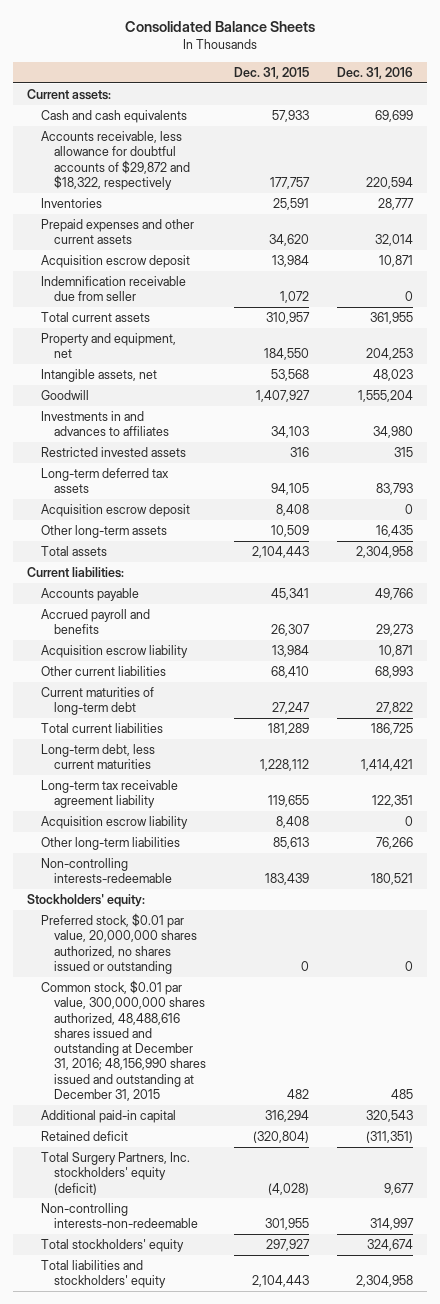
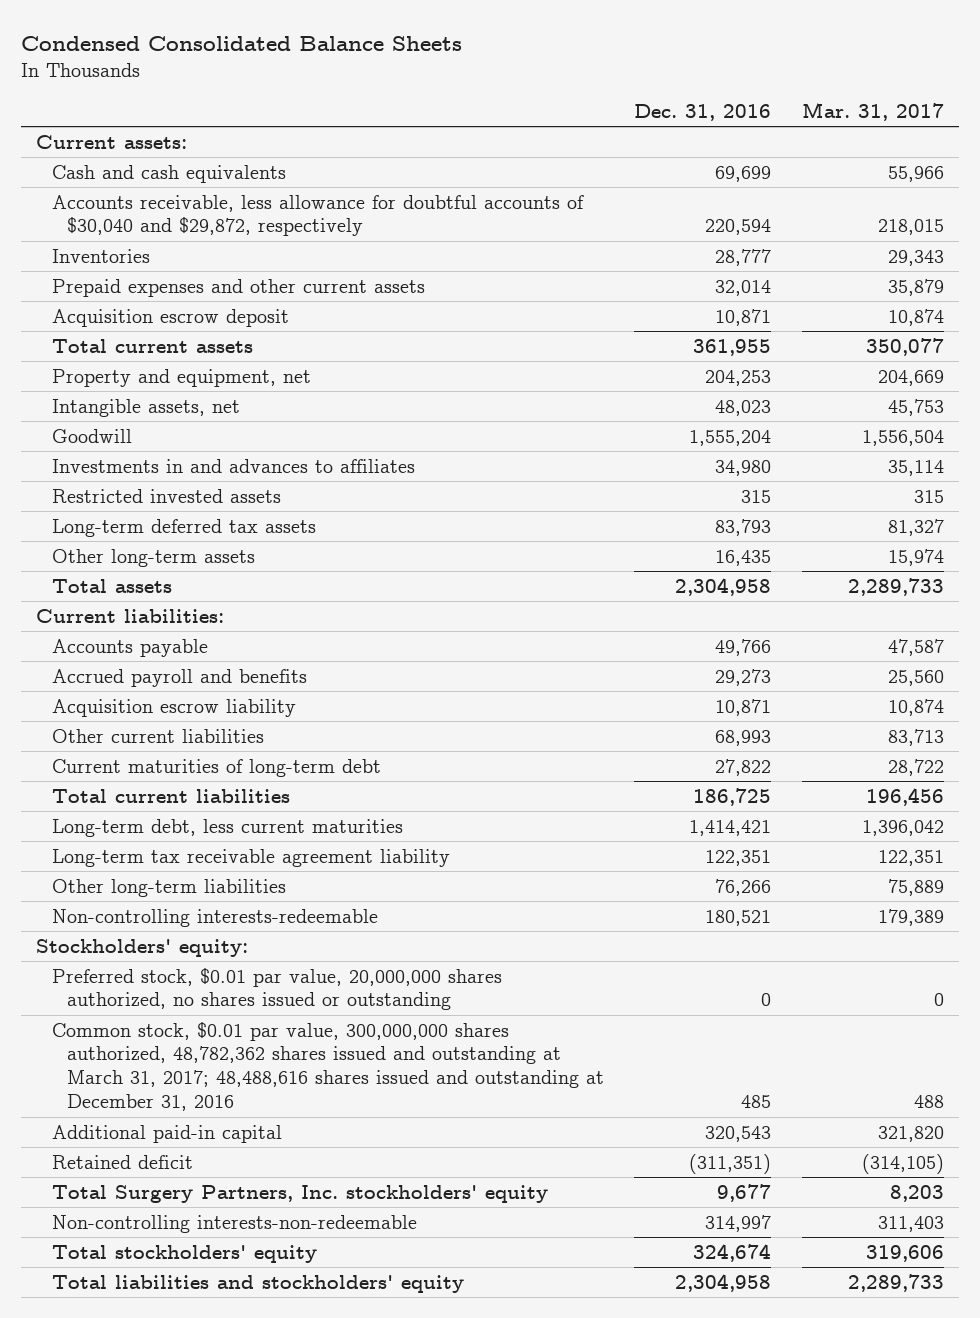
- Consolidated Balance Sheets
+ Condensed Consolidated Balance Sheets
- | Dec. 31, 2015 | Dec. 31, 2016
+ | Dec. 31, 2016 | Mar. 31, 2017
- Accounts receivable, less allowance for doubtful accounts of $29,872 and $18,322, respectively | 177,757 | 220,594
+ Accounts receivable, less allowance for doubtful accounts of $30,040 and $29,872, respectively | 220,594 | 218,015
- Indemnification receivable due from seller | 1,072 | 0
- Acquisition escrow deposit | 8,408 | 0
- Acquisition escrow liability | 8,408 | 0
- Common stock, $0.01 par value, 300,000,000 shares authorized, 48,488,616 shares issued and outstanding at December 31, 2016; 48,156,990 shares issued and outstanding at December 31, 2015 | 482 | 485
+ Common stock, $0.01 par value, 300,000,000 shares authorized, 48,782,362 shares issued and outstanding at March 31, 2017; 48,488,616 shares issued and outstanding at December 31, 2016 | 485 | 488
- Total Surgery Partners, Inc. stockholders' equity (deficit) | (4,028) | 9,677
+ Total Surgery Partners, Inc. stockholders' equity | 9,677 | 8,203

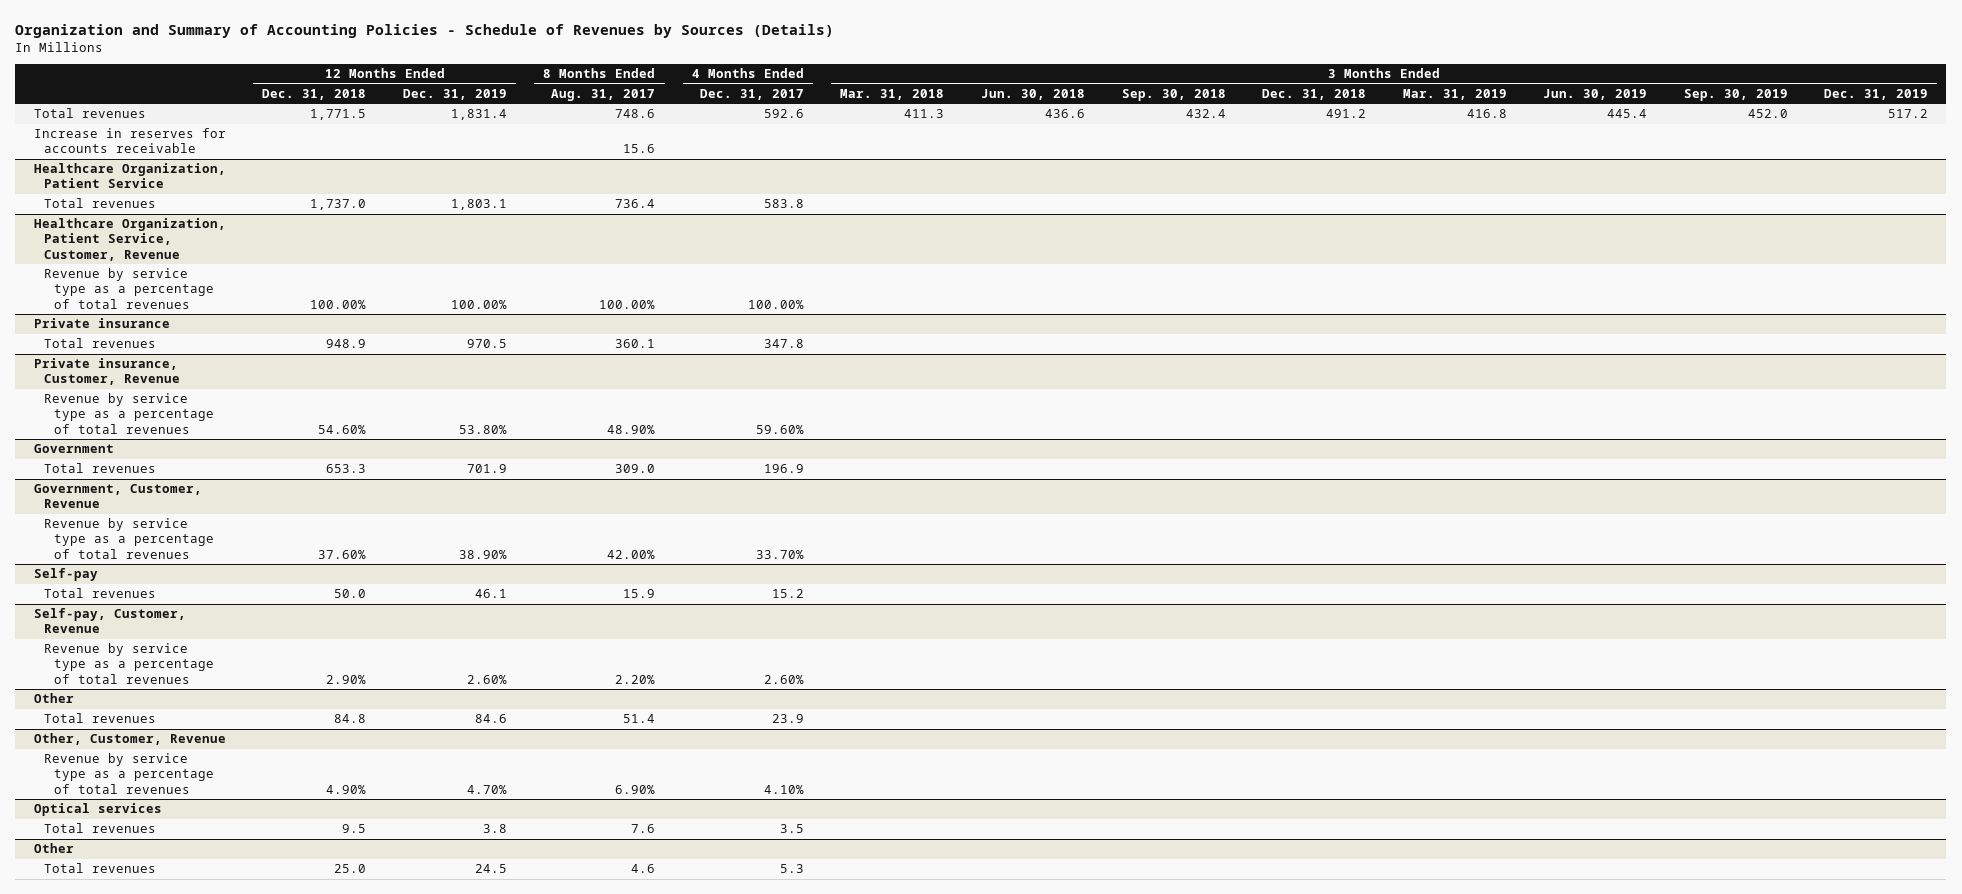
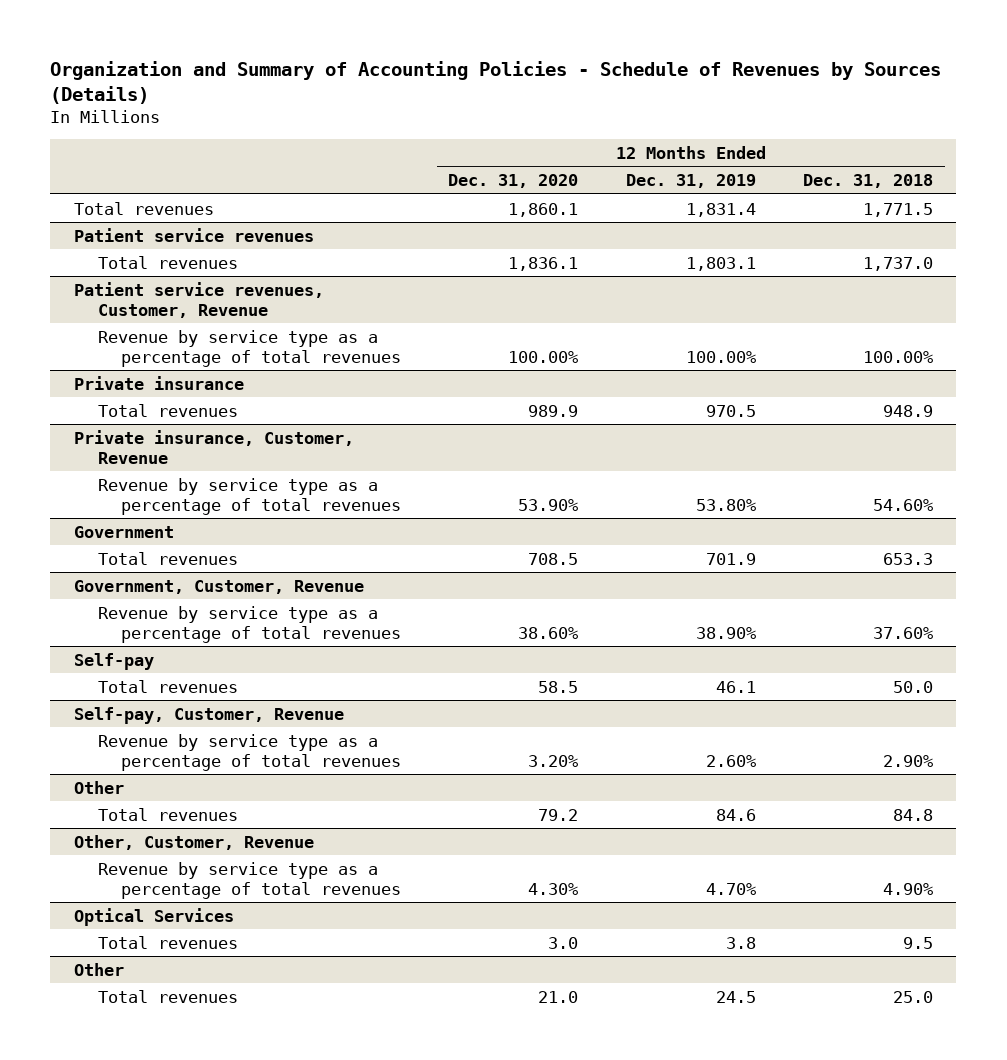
- | 12 Months Ended Dec. 31, 2018 | 12 Months Ended Dec. 31, 2019 | 8 Months Ended Aug. 31, 2017 | 4 Months Ended Dec. 31, 2017 | 3 Months Ended Mar. 31, 2018 | 3 Months Ended Jun. 30, 2018 | 3 Months Ended Sep. 30, 2018 | 3 Months Ended Dec. 31, 2018 | 3 Months Ended Mar. 31, 2019 | 3 Months Ended Jun. 30, 2019 | 3 Months Ended Sep. 30, 2019 | 3 Months Ended Dec. 31, 2019
+ | 12 Months Ended Dec. 31, 2020 | 12 Months Ended Dec. 31, 2019 | 12 Months Ended Dec. 31, 2018
- Increase in reserves for accounts receivable | | | 15.6 | | | | | | | | |
- Healthcare Organization, Patient Service
+ Patient service revenues
- Healthcare Organization, Patient Service, Customer, Revenue
+ Patient service revenues, Customer, Revenue
- Optical services
+ Optical Services

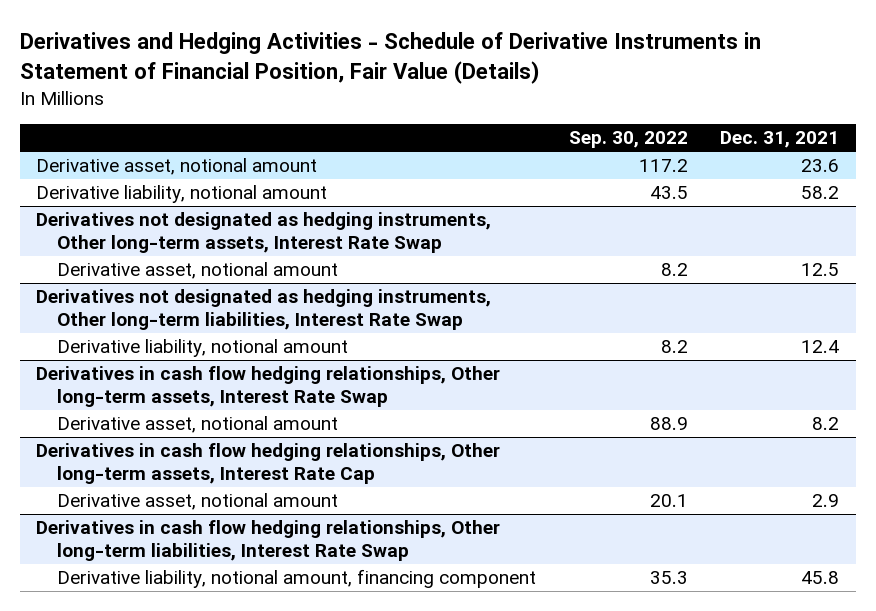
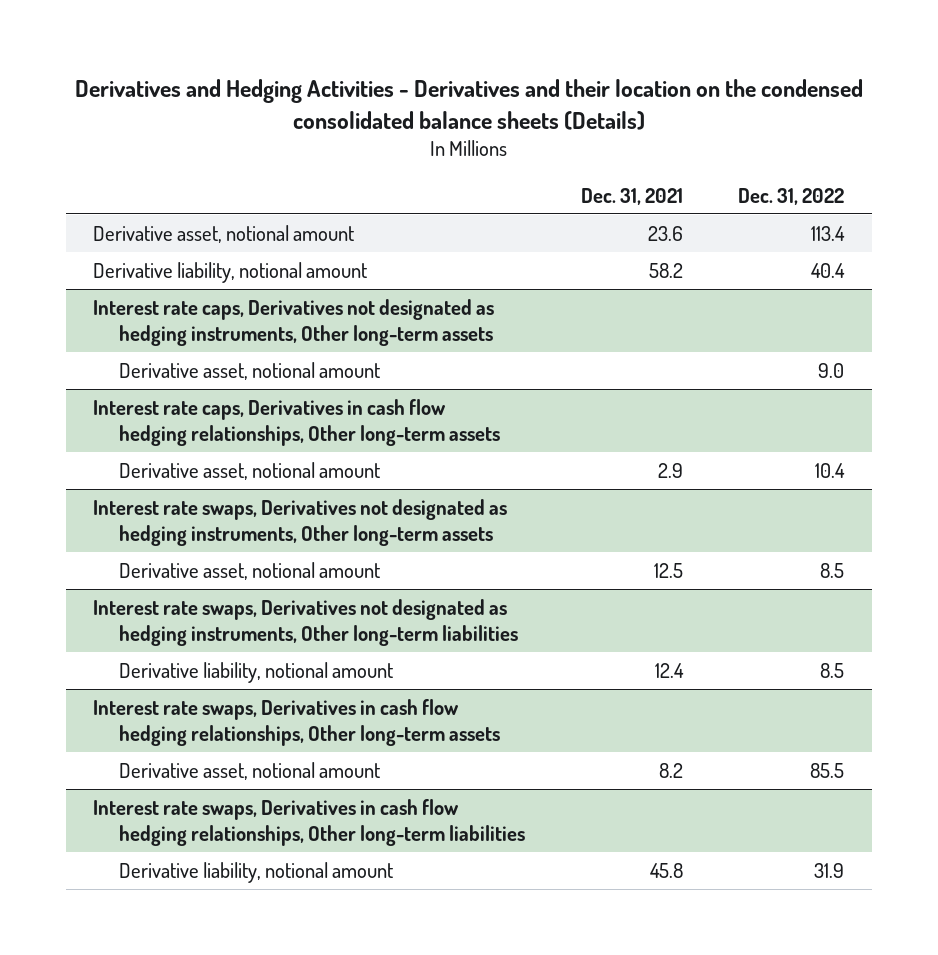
- Derivatives and Hedging Activities - Schedule of Derivative Instruments in Statement of Financial Position, Fair Value (Details)
+ Derivatives and Hedging Activities - Derivatives and their location on the condensed consolidated balance sheets (Details)
- | Sep. 30, 2022 | Dec. 31, 2021
+ | Dec. 31, 2021 | Dec. 31, 2022
- Derivatives not designated as hedging instruments, Other long-term assets, Interest Rate Swap
+ Interest rate caps, Derivatives not designated as hedging instruments, Other long-term assets
+ Derivative asset, notional amount | | 9.0
+ Interest rate caps, Derivatives in cash flow hedging relationships, Other long-term assets
+ Derivative asset, notional amount | 2.9 | 10.4
+ Interest rate swaps, Derivatives not designated as hedging instruments, Other long-term assets
- Derivatives not designated as hedging instruments, Other long-term liabilities, Interest Rate Swap
+ Interest rate swaps, Derivatives not designated as hedging instruments, Other long-term liabilities
- Derivatives in cash flow hedging relationships, Other long-term assets, Interest Rate Swap
+ Interest rate swaps, Derivatives in cash flow hedging relationships, Other long-term assets
- Derivatives in cash flow hedging relationships, Other long-term assets, Interest Rate Cap
- Derivative asset, notional amount | 20.1 | 2.9
- Derivatives in cash flow hedging relationships, Other long-term liabilities, Interest Rate Swap
- Derivative liability, notional amount, financing component | 35.3 | 45.8
+ Interest rate swaps, Derivatives in cash flow hedging relationships, Other long-term liabilities
+ Derivative liability, notional amount | 45.8 | 31.9

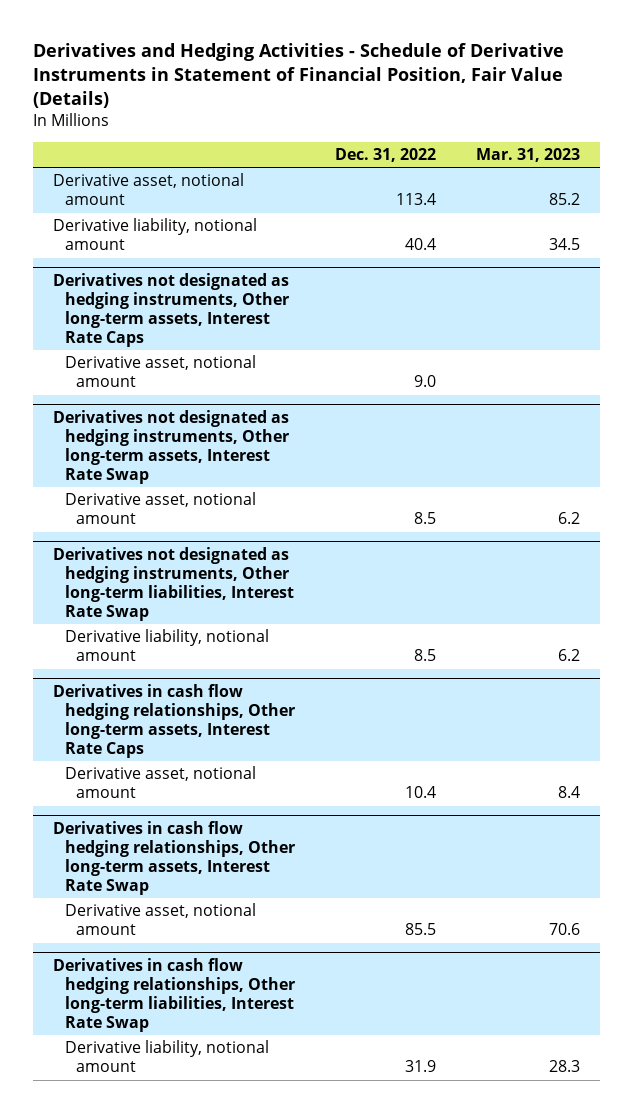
- Derivatives and Hedging Activities - Derivatives and their location on the condensed consolidated balance sheets (Details)
+ Derivatives and Hedging Activities - Schedule of Derivative Instruments in Statement of Financial Position, Fair Value (Details)
- | Dec. 31, 2021 | Dec. 31, 2022
+ | Dec. 31, 2022 | Mar. 31, 2023
- Interest rate caps, Derivatives not designated as hedging instruments, Other long-term assets
+ Derivatives not designated as hedging instruments, Other long-term assets, Interest Rate Caps
- Interest rate caps, Derivatives in cash flow hedging relationships, Other long-term assets
- Derivative asset, notional amount | 2.9 | 10.4
- Interest rate swaps, Derivatives not designated as hedging instruments, Other long-term assets
+ Derivatives not designated as hedging instruments, Other long-term assets, Interest Rate Swap
- Interest rate swaps, Derivatives not designated as hedging instruments, Other long-term liabilities
+ Derivatives not designated as hedging instruments, Other long-term liabilities, Interest Rate Swap
- Interest rate swaps, Derivatives in cash flow hedging relationships, Other long-term assets
+ Derivatives in cash flow hedging relationships, Other long-term assets, Interest Rate Caps
+ Derivative asset, notional amount | 10.4 | 8.4
+ Derivatives in cash flow hedging relationships, Other long-term assets, Interest Rate Swap
- Interest rate swaps, Derivatives in cash flow hedging relationships, Other long-term liabilities
+ Derivatives in cash flow hedging relationships, Other long-term liabilities, Interest Rate Swap

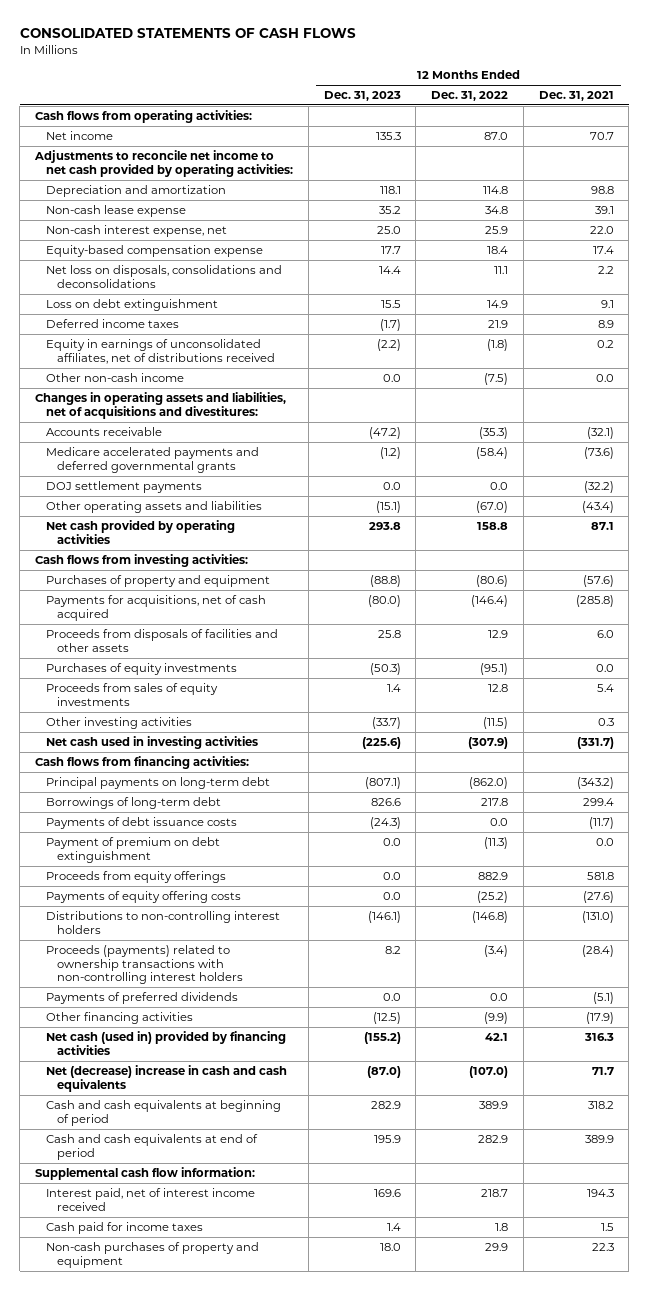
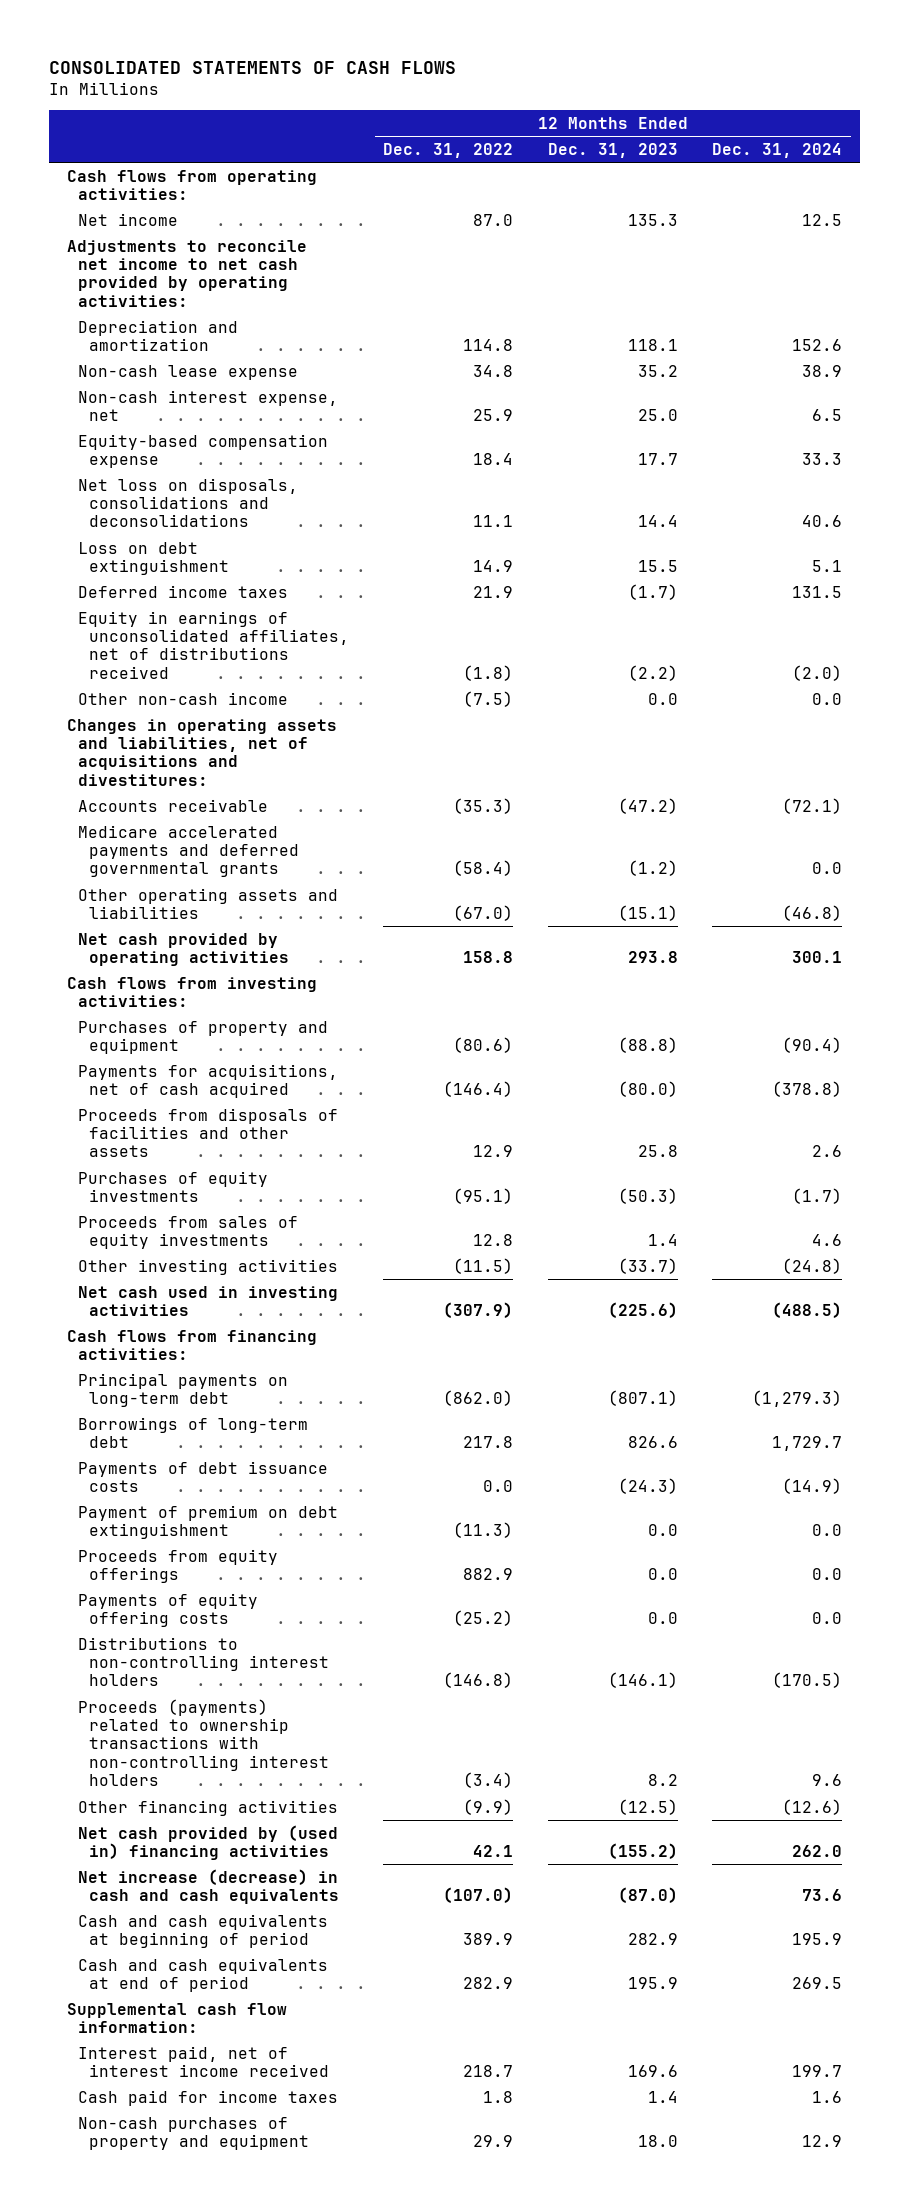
- | 12 Months Ended Dec. 31, 2023 | 12 Months Ended Dec. 31, 2022 | 12 Months Ended Dec. 31, 2021
+ | 12 Months Ended Dec. 31, 2022 | 12 Months Ended Dec. 31, 2023 | 12 Months Ended Dec. 31, 2024
- DOJ settlement payments | 0.0 | 0.0 | (32.2)
- Payments of preferred dividends | 0.0 | 0.0 | (5.1)
- Net cash (used in) provided by financing activities | (155.2) | 42.1 | 316.3
- Net (decrease) increase in cash and cash equivalents | (87.0) | (107.0) | 71.7
+ Net cash provided by (used in) financing activities | 42.1 | (155.2) | 262.0
+ Net increase (decrease) in cash and cash equivalents | (107.0) | (87.0) | 73.6

